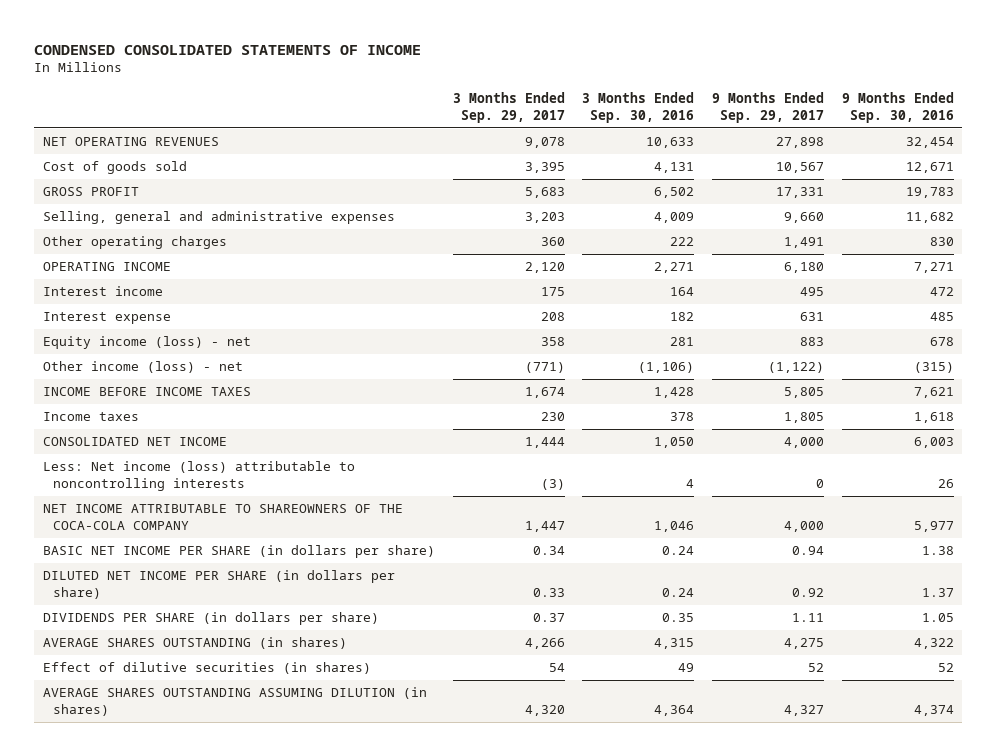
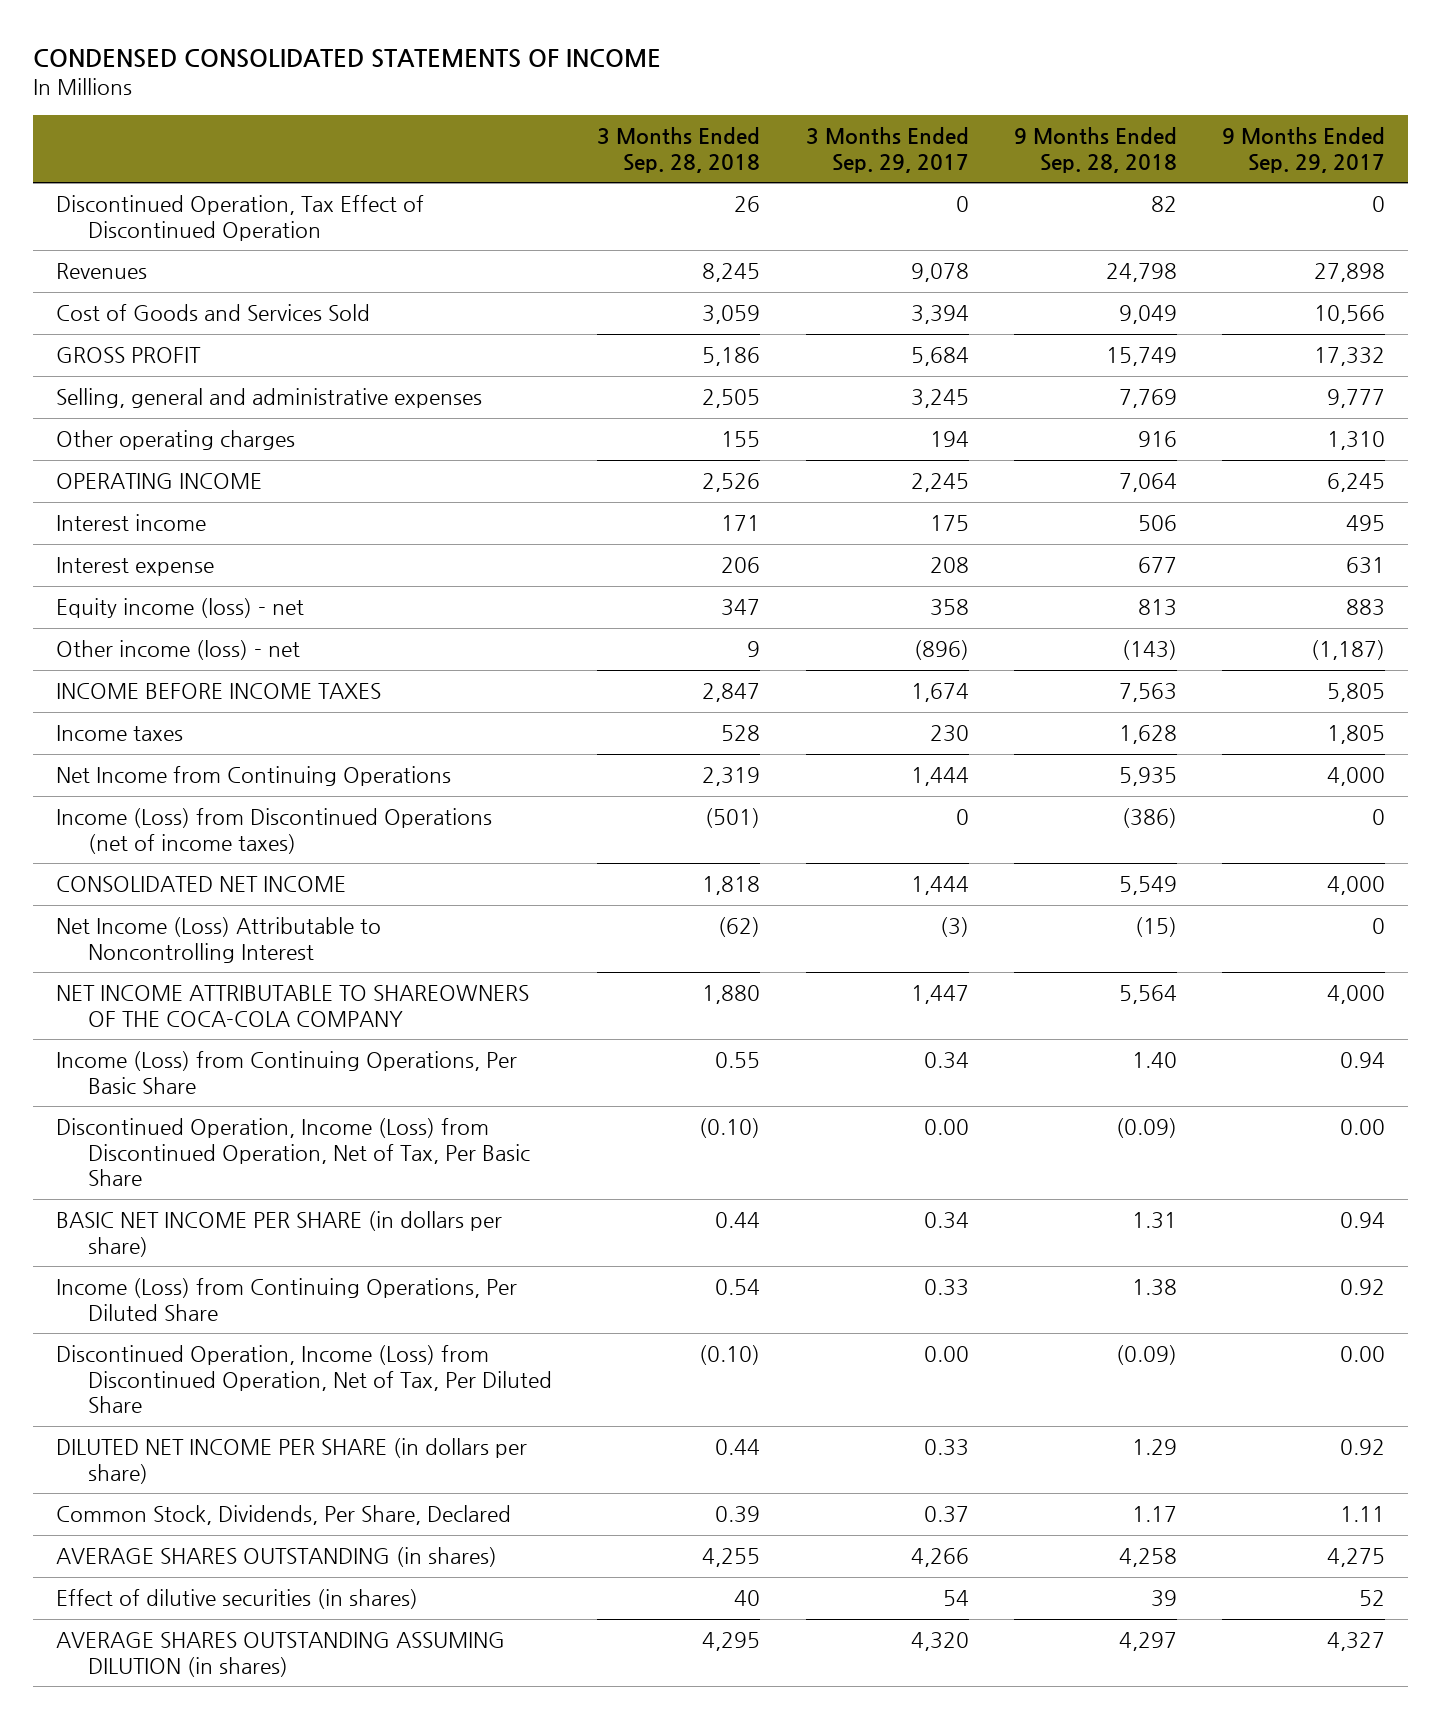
- | 3 Months Ended Sep. 29, 2017 | 3 Months Ended Sep. 30, 2016 | 9 Months Ended Sep. 29, 2017 | 9 Months Ended Sep. 30, 2016
+ | 3 Months Ended Sep. 28, 2018 | 3 Months Ended Sep. 29, 2017 | 9 Months Ended Sep. 28, 2018 | 9 Months Ended Sep. 29, 2017
- NET OPERATING REVENUES | 9,078 | 10,633 | 27,898 | 32,454
- Cost of goods sold | 3,395 | 4,131 | 10,567 | 12,671
- GROSS PROFIT | 5,683 | 6,502 | 17,331 | 19,783
- Selling, general and administrative expenses | 3,203 | 4,009 | 9,660 | 11,682
- Other operating charges | 360 | 222 | 1,491 | 830
- OPERATING INCOME | 2,120 | 2,271 | 6,180 | 7,271
+ Discontinued Operation, Tax Effect of Discontinued Operation | 26 | 0 | 82 | 0
+ Revenues | 8,245 | 9,078 | 24,798 | 27,898
+ Cost of Goods and Services Sold | 3,059 | 3,394 | 9,049 | 10,566
+ GROSS PROFIT | 5,186 | 5,684 | 15,749 | 17,332
+ Selling, general and administrative expenses | 2,505 | 3,245 | 7,769 | 9,777
+ Other operating charges | 155 | 194 | 916 | 1,310
+ OPERATING INCOME | 2,526 | 2,245 | 7,064 | 6,245
- Other income (loss) - net | (771) | (1,106) | (1,122) | (315)
+ Other income (loss) - net | 9 | (896) | (143) | (1,187)
+ Net Income from Continuing Operations | 2,319 | 1,444 | 5,935 | 4,000
+ Income (Loss) from Discontinued Operations (net of income taxes) | (501) | 0 | (386) | 0
- Less: Net income (loss) attributable to noncontrolling interests | (3) | 4 | 0 | 26
+ Net Income (Loss) Attributable to Noncontrolling Interest | (62) | (3) | (15) | 0
+ Income (Loss) from Continuing Operations, Per Basic Share | 0.55 | 0.34 | 1.40 | 0.94
+ Discontinued Operation, Income (Loss) from Discontinued Operation, Net of Tax, Per Basic Share | (0.10) | 0.00 | (0.09) | 0.00
+ Income (Loss) from Continuing Operations, Per Diluted Share | 0.54 | 0.33 | 1.38 | 0.92
+ Discontinued Operation, Income (Loss) from Discontinued Operation, Net of Tax, Per Diluted Share | (0.10) | 0.00 | (0.09) | 0.00
- DIVIDENDS PER SHARE (in dollars per share) | 0.37 | 0.35 | 1.11 | 1.05
+ Common Stock, Dividends, Per Share, Declared | 0.39 | 0.37 | 1.17 | 1.11

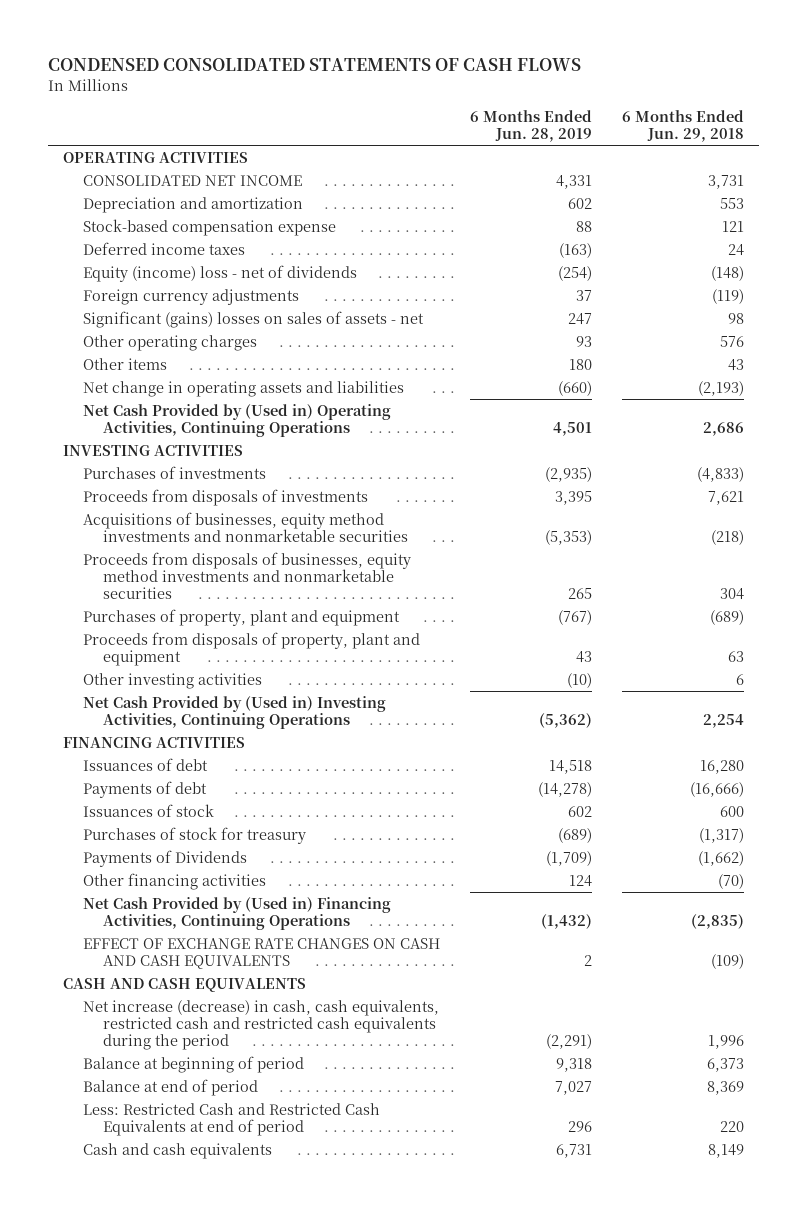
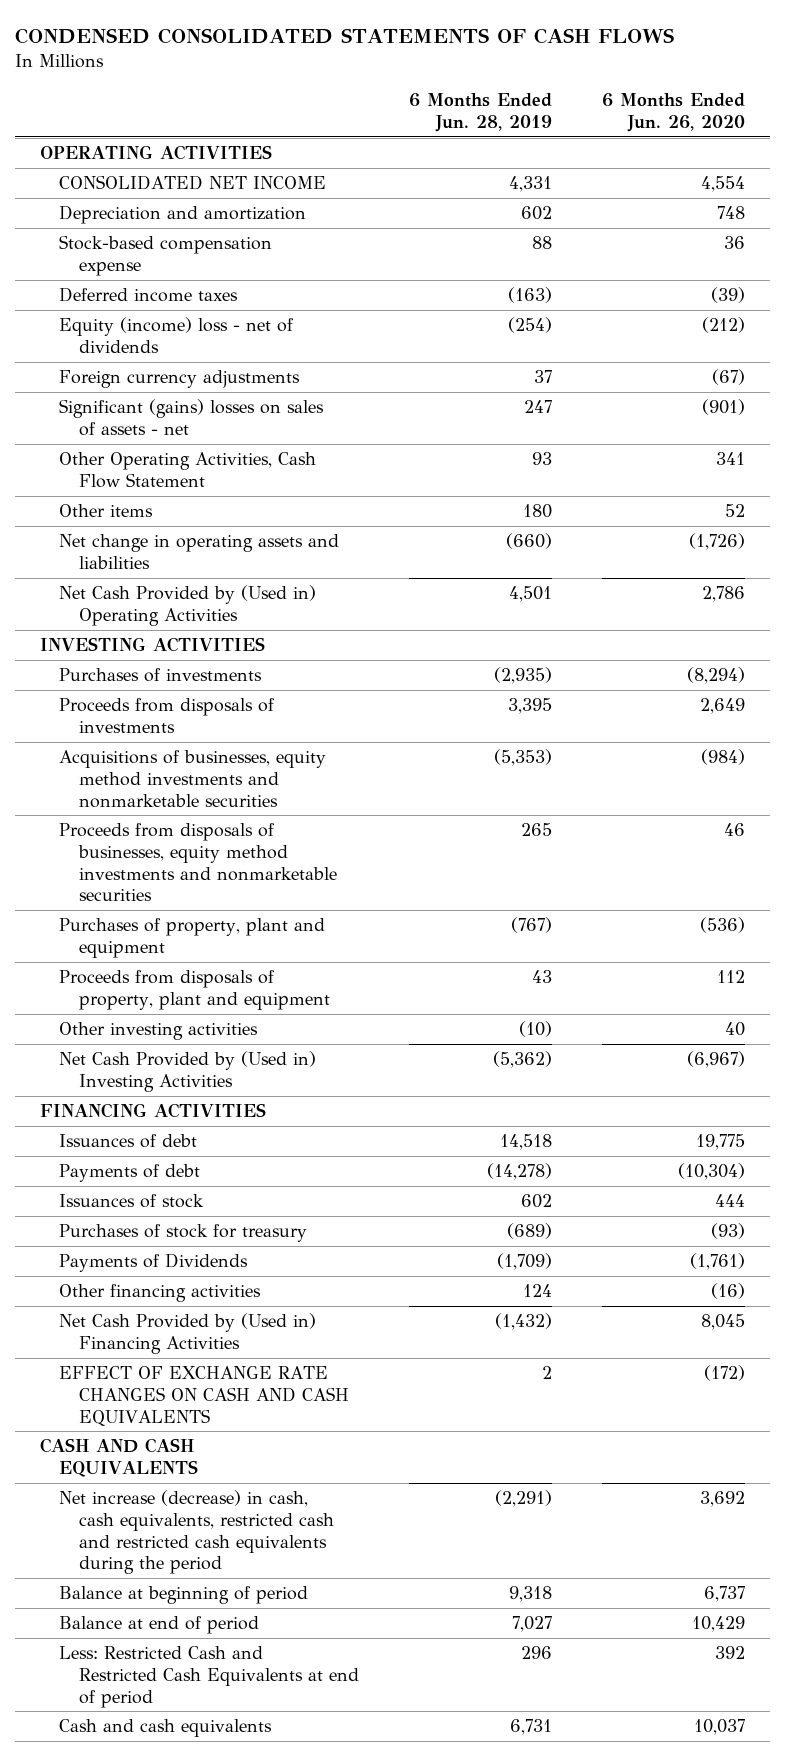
- | 6 Months Ended Jun. 28, 2019 | 6 Months Ended Jun. 29, 2018
+ | 6 Months Ended Jun. 28, 2019 | 6 Months Ended Jun. 26, 2020
- Other operating charges | 93 | 576
+ Other Operating Activities, Cash Flow Statement | 93 | 341
- Net Cash Provided by (Used in) Operating Activities, Continuing Operations | 4,501 | 2,686
+ Net Cash Provided by (Used in) Operating Activities | 4,501 | 2,786
- Net Cash Provided by (Used in) Investing Activities, Continuing Operations | (5,362) | 2,254
+ Net Cash Provided by (Used in) Investing Activities | (5,362) | (6,967)
- Net Cash Provided by (Used in) Financing Activities, Continuing Operations | (1,432) | (2,835)
+ Net Cash Provided by (Used in) Financing Activities | (1,432) | 8,045

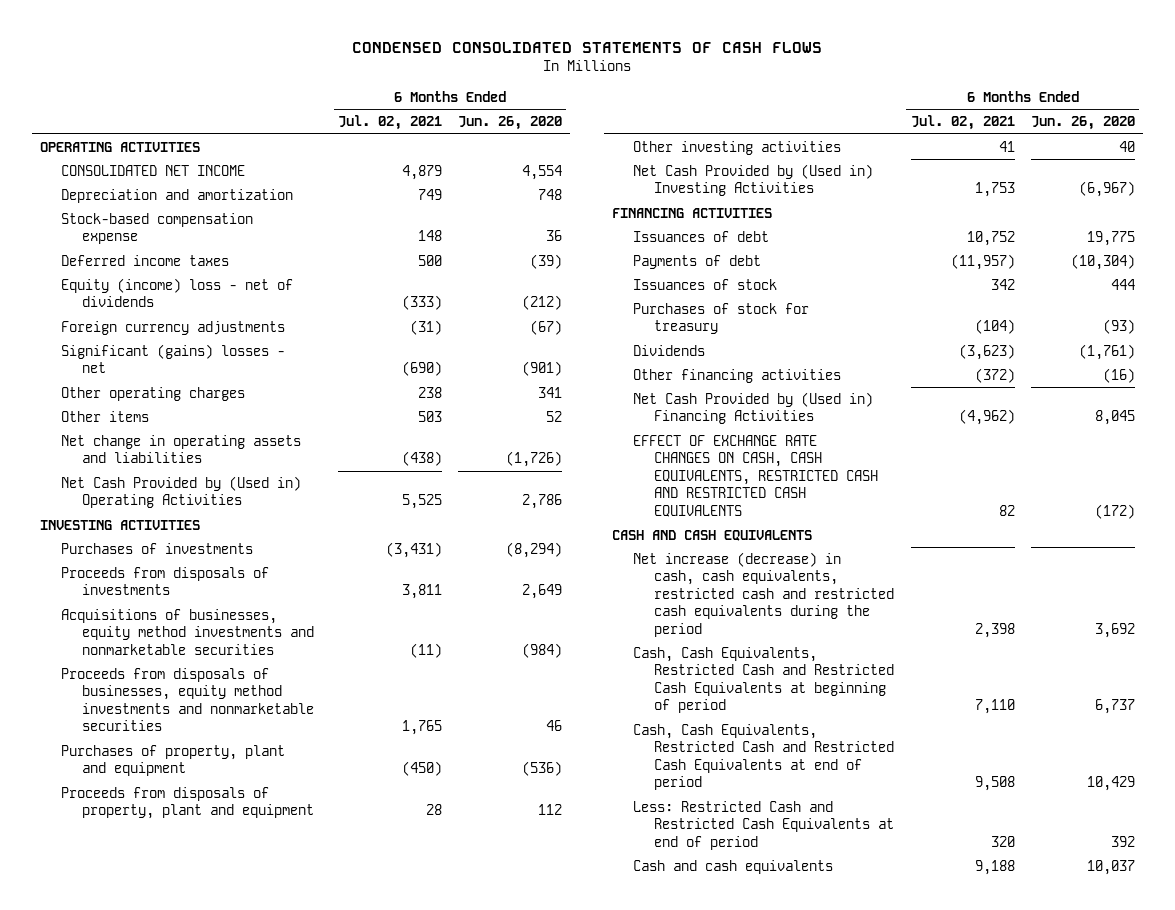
- | 6 Months Ended Jun. 28, 2019 | 6 Months Ended Jun. 26, 2020
+ | 6 Months Ended Jul. 02, 2021 | 6 Months Ended Jun. 26, 2020
- Significant (gains) losses on sales of assets - net | 247 | (901)
- Other Operating Activities, Cash Flow Statement | 93 | 341
+ Significant (gains) losses - net | (690) | (901)
+ Other operating charges | 238 | 341
- Payments of Dividends | (1,709) | (1,761)
+ Dividends | (3,623) | (1,761)
- EFFECT OF EXCHANGE RATE CHANGES ON CASH AND CASH EQUIVALENTS | 2 | (172)
+ EFFECT OF EXCHANGE RATE CHANGES ON CASH, CASH EQUIVALENTS, RESTRICTED CASH AND RESTRICTED CASH EQUIVALENTS | 82 | (172)
- Balance at beginning of period | 9,318 | 6,737
- Balance at end of period | 7,027 | 10,429
+ Cash, Cash Equivalents, Restricted Cash and Restricted Cash Equivalents at beginning of period | 7,110 | 6,737
+ Cash, Cash Equivalents, Restricted Cash and Restricted Cash Equivalents at end of period | 9,508 | 10,429

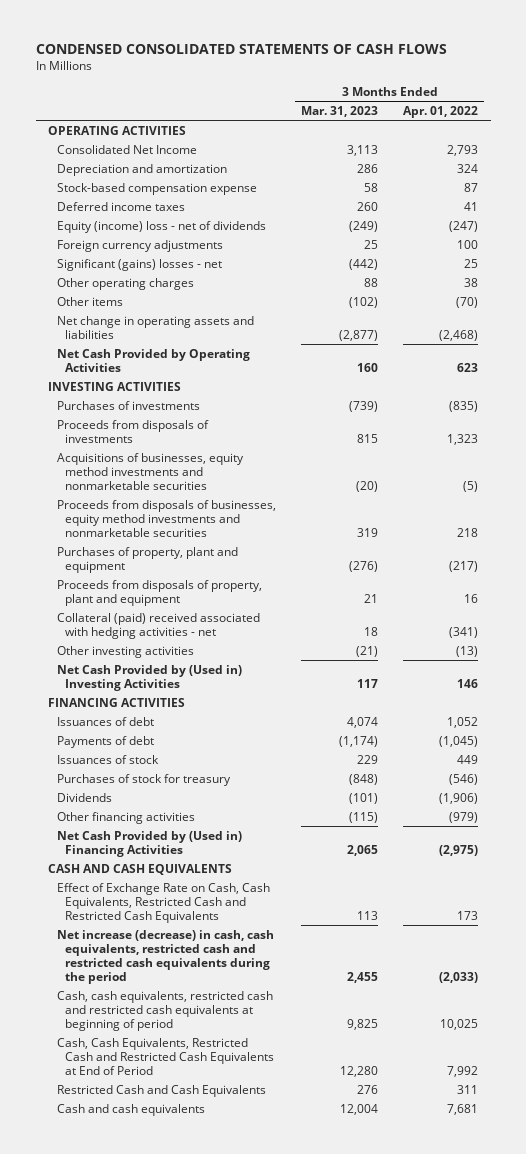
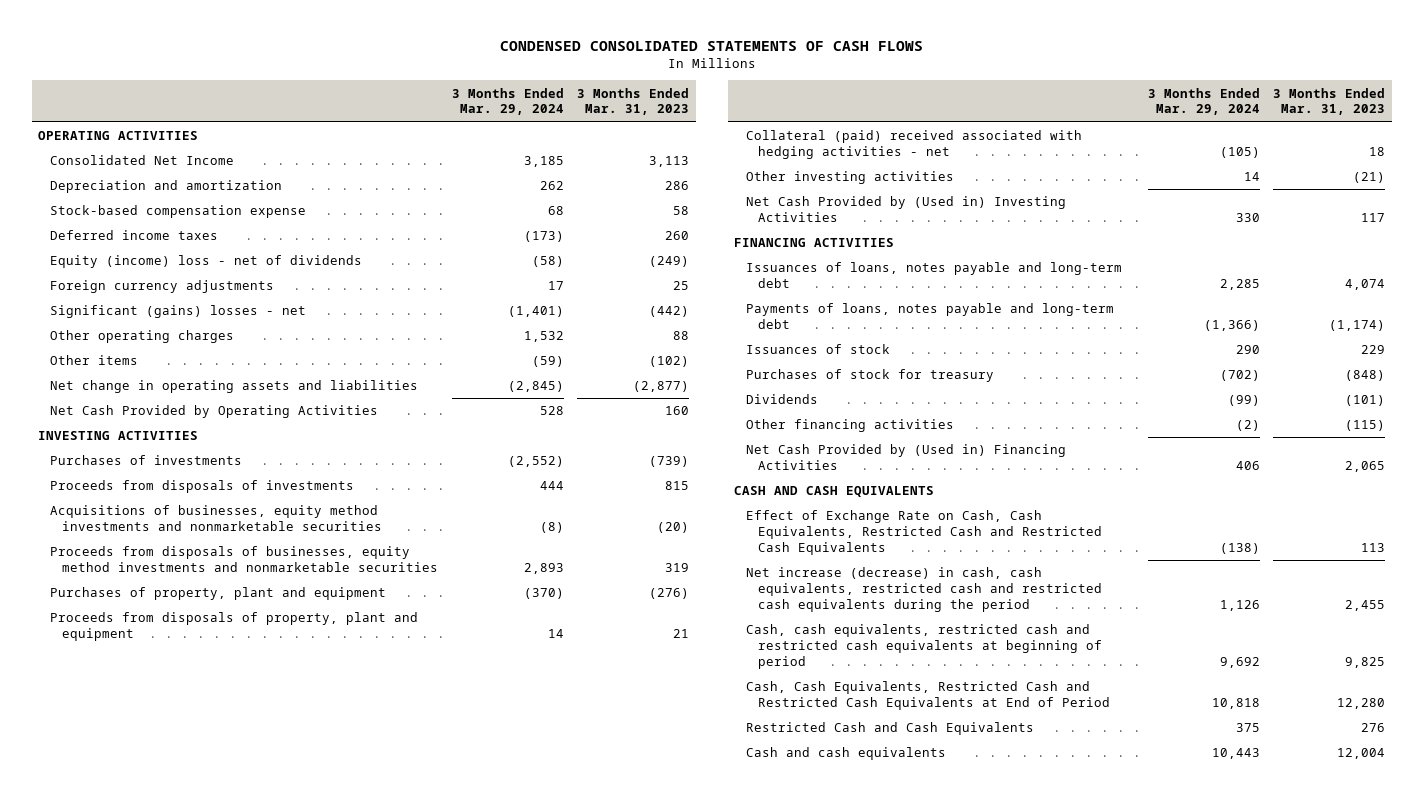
- | 3 Months Ended Mar. 31, 2023 | 3 Months Ended Apr. 01, 2022
+ | 3 Months Ended Mar. 29, 2024 | 3 Months Ended Mar. 31, 2023
- Issuances of debt | 4,074 | 1,052
- Payments of debt | (1,174) | (1,045)
+ Issuances of loans, notes payable and long-term debt | 2,285 | 4,074
+ Payments of loans, notes payable and long-term debt | (1,366) | (1,174)

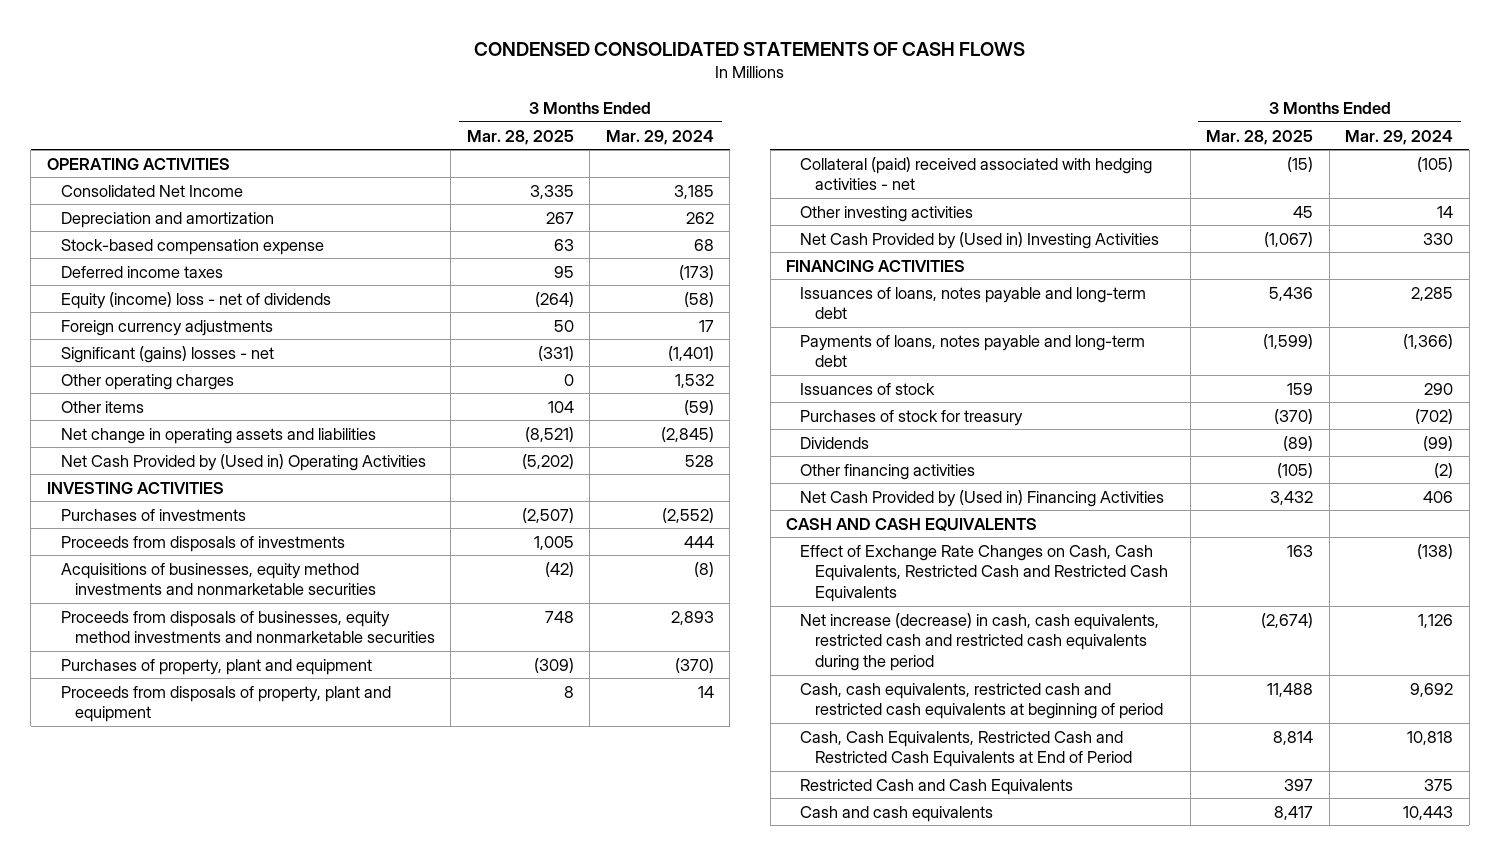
- | 3 Months Ended Mar. 29, 2024 | 3 Months Ended Mar. 31, 2023
+ | 3 Months Ended Mar. 28, 2025 | 3 Months Ended Mar. 29, 2024
- Net Cash Provided by Operating Activities | 528 | 160
+ Net Cash Provided by (Used in) Operating Activities | (5,202) | 528
- Effect of Exchange Rate on Cash, Cash Equivalents, Restricted Cash and Restricted Cash Equivalents | (138) | 113
+ Effect of Exchange Rate Changes on Cash, Cash Equivalents, Restricted Cash and Restricted Cash Equivalents | 163 | (138)

